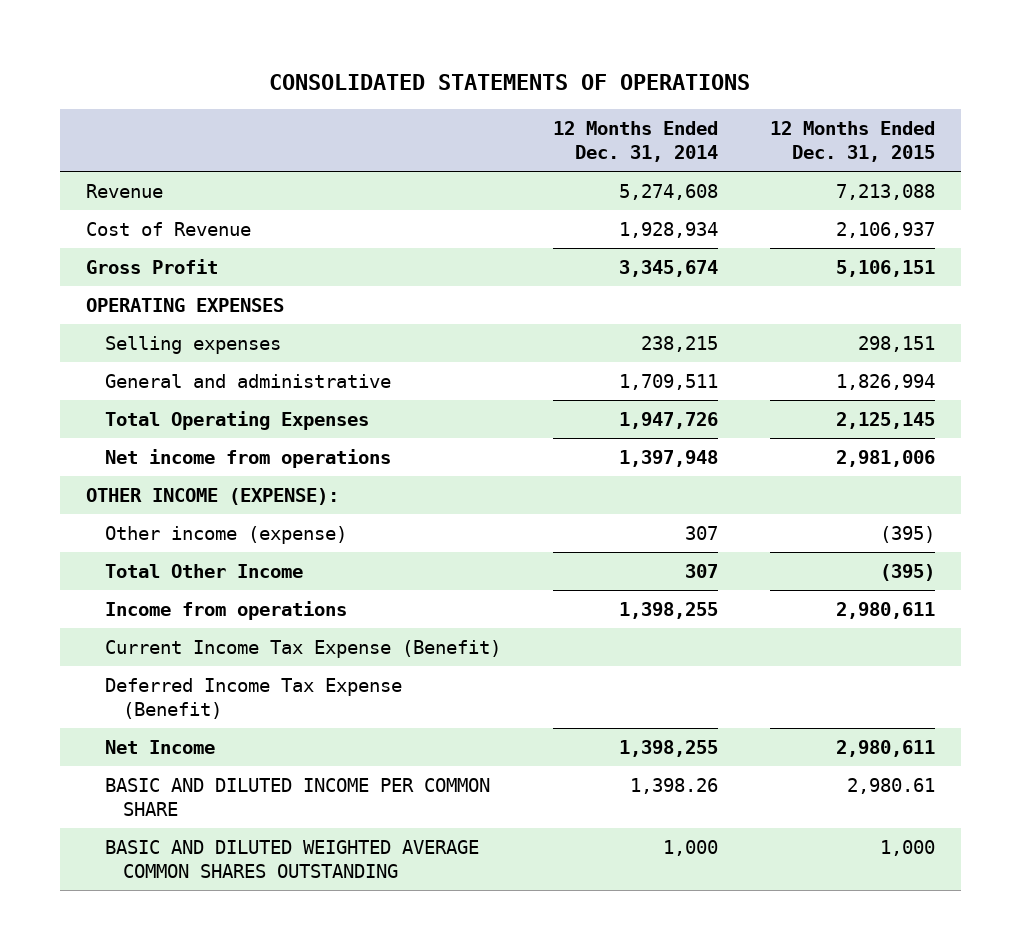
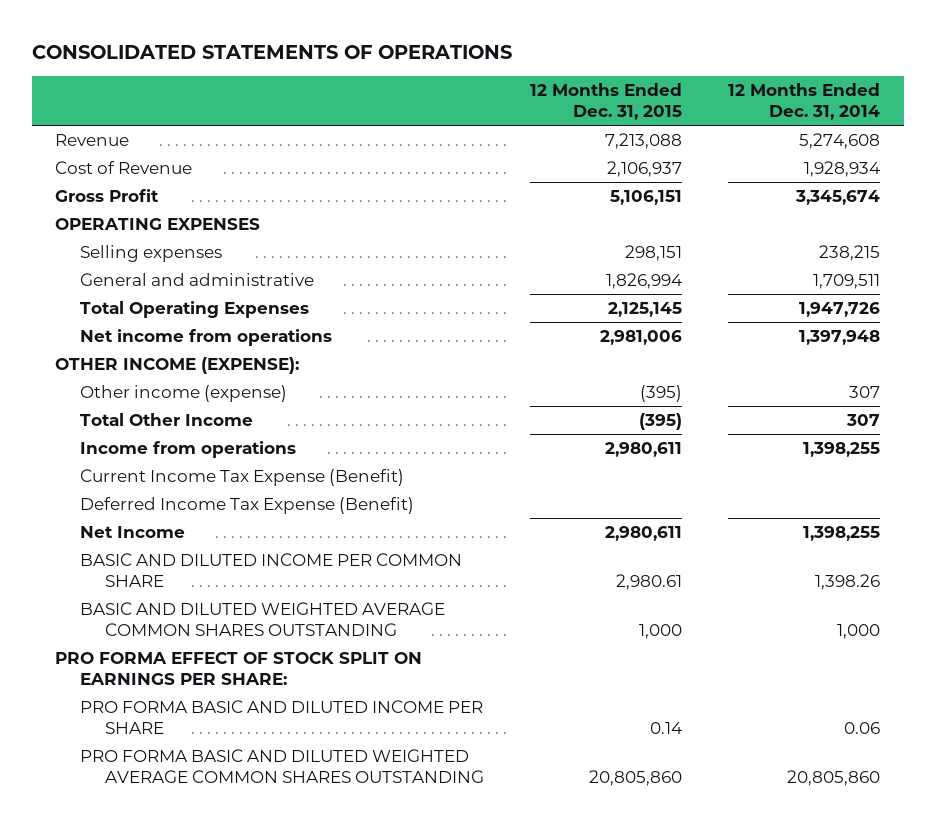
- | 12 Months Ended Dec. 31, 2014 | 12 Months Ended Dec. 31, 2015
+ | 12 Months Ended Dec. 31, 2015 | 12 Months Ended Dec. 31, 2014
+ PRO FORMA EFFECT OF STOCK SPLIT ON EARNINGS PER SHARE:
+ PRO FORMA BASIC AND DILUTED INCOME PER SHARE | 0.14 | 0.06
+ PRO FORMA BASIC AND DILUTED WEIGHTED AVERAGE COMMON SHARES OUTSTANDING | 20,805,860 | 20,805,860

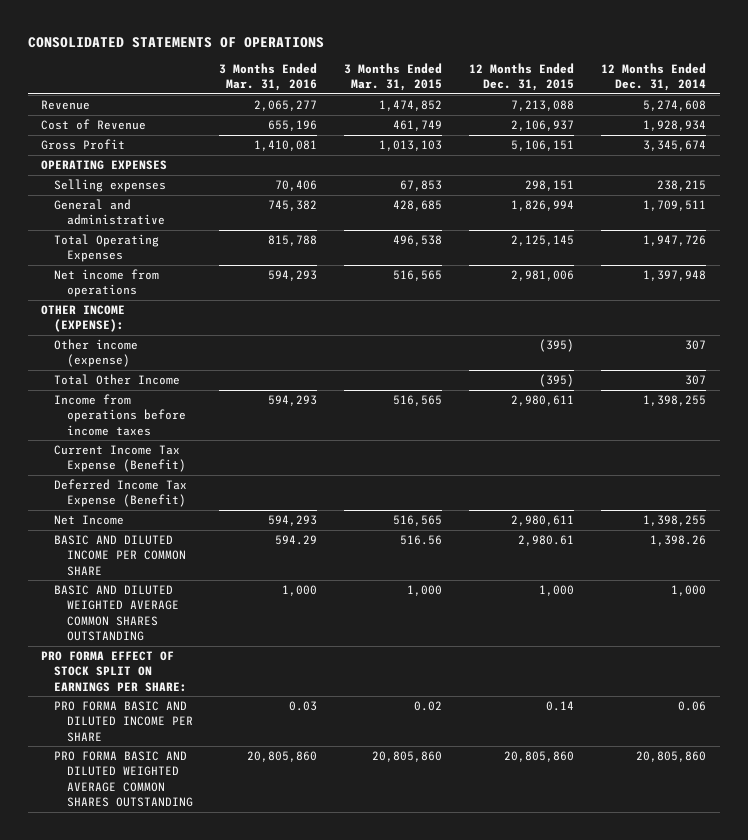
- | 12 Months Ended Dec. 31, 2015 | 12 Months Ended Dec. 31, 2014
+ | 3 Months Ended Mar. 31, 2016 | 3 Months Ended Mar. 31, 2015 | 12 Months Ended Dec. 31, 2015 | 12 Months Ended Dec. 31, 2014
- Income from operations | 2,980,611 | 1,398,255
+ Income from operations before income taxes | 594,293 | 516,565 | 2,980,611 | 1,398,255

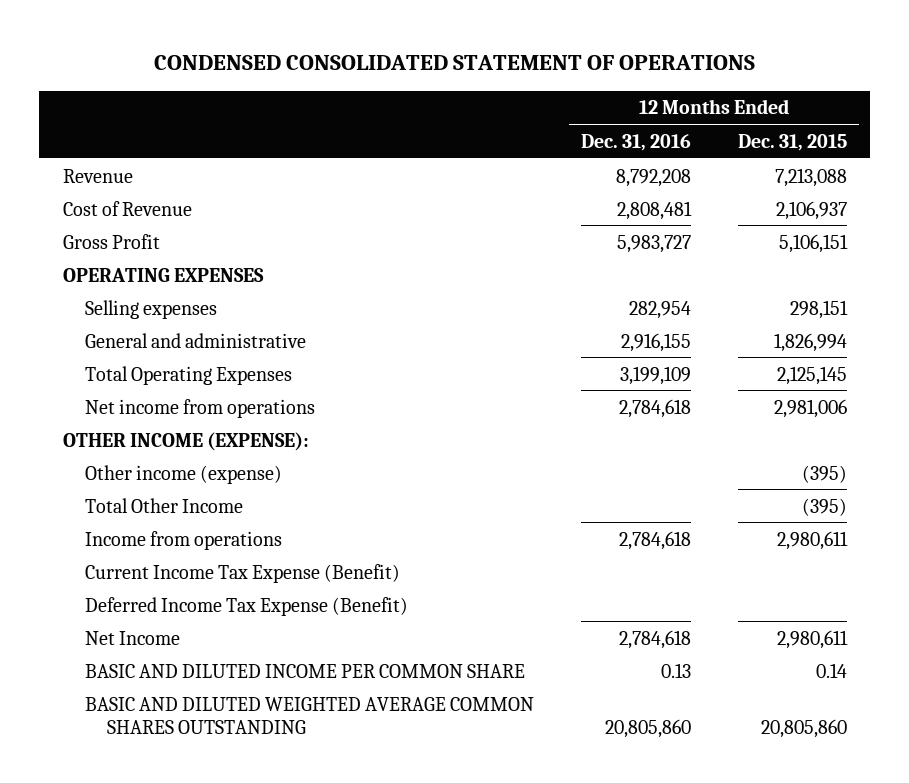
- CONSOLIDATED STATEMENTS OF OPERATIONS
+ CONDENSED CONSOLIDATED STATEMENT OF OPERATIONS
- | 3 Months Ended Mar. 31, 2016 | 3 Months Ended Mar. 31, 2015 | 12 Months Ended Dec. 31, 2015 | 12 Months Ended Dec. 31, 2014
+ | 12 Months Ended Dec. 31, 2016 | 12 Months Ended Dec. 31, 2015
- Income from operations before income taxes | 594,293 | 516,565 | 2,980,611 | 1,398,255
+ Income from operations | 2,784,618 | 2,980,611
- BASIC AND DILUTED INCOME PER COMMON SHARE | 594.29 | 516.56 | 2,980.61 | 1,398.26
- BASIC AND DILUTED WEIGHTED AVERAGE COMMON SHARES OUTSTANDING | 1,000 | 1,000 | 1,000 | 1,000
- PRO FORMA EFFECT OF STOCK SPLIT ON EARNINGS PER SHARE:
- PRO FORMA BASIC AND DILUTED INCOME PER SHARE | 0.03 | 0.02 | 0.14 | 0.06
- PRO FORMA BASIC AND DILUTED WEIGHTED AVERAGE COMMON SHARES OUTSTANDING | 20,805,860 | 20,805,860 | 20,805,860 | 20,805,860
+ BASIC AND DILUTED INCOME PER COMMON SHARE | 0.13 | 0.14
+ BASIC AND DILUTED WEIGHTED AVERAGE COMMON SHARES OUTSTANDING | 20,805,860 | 20,805,860

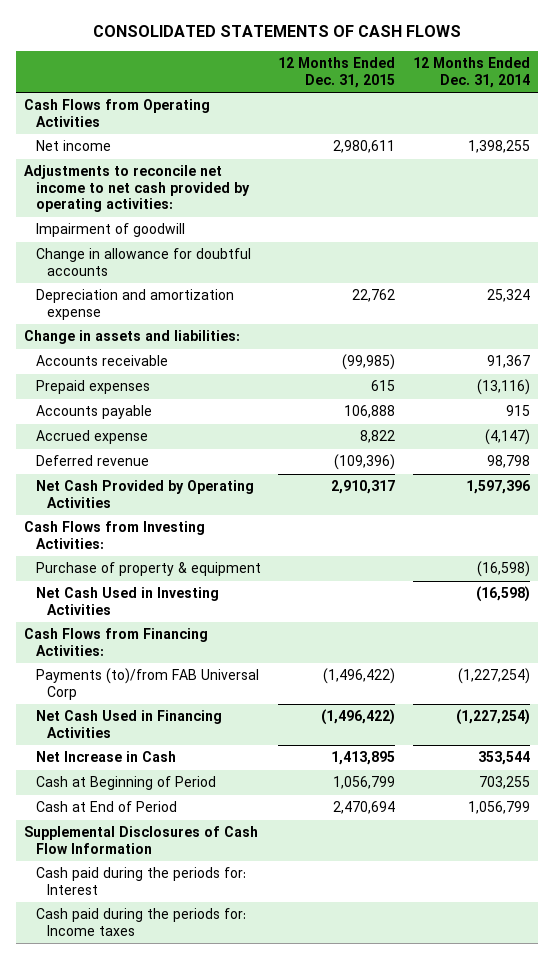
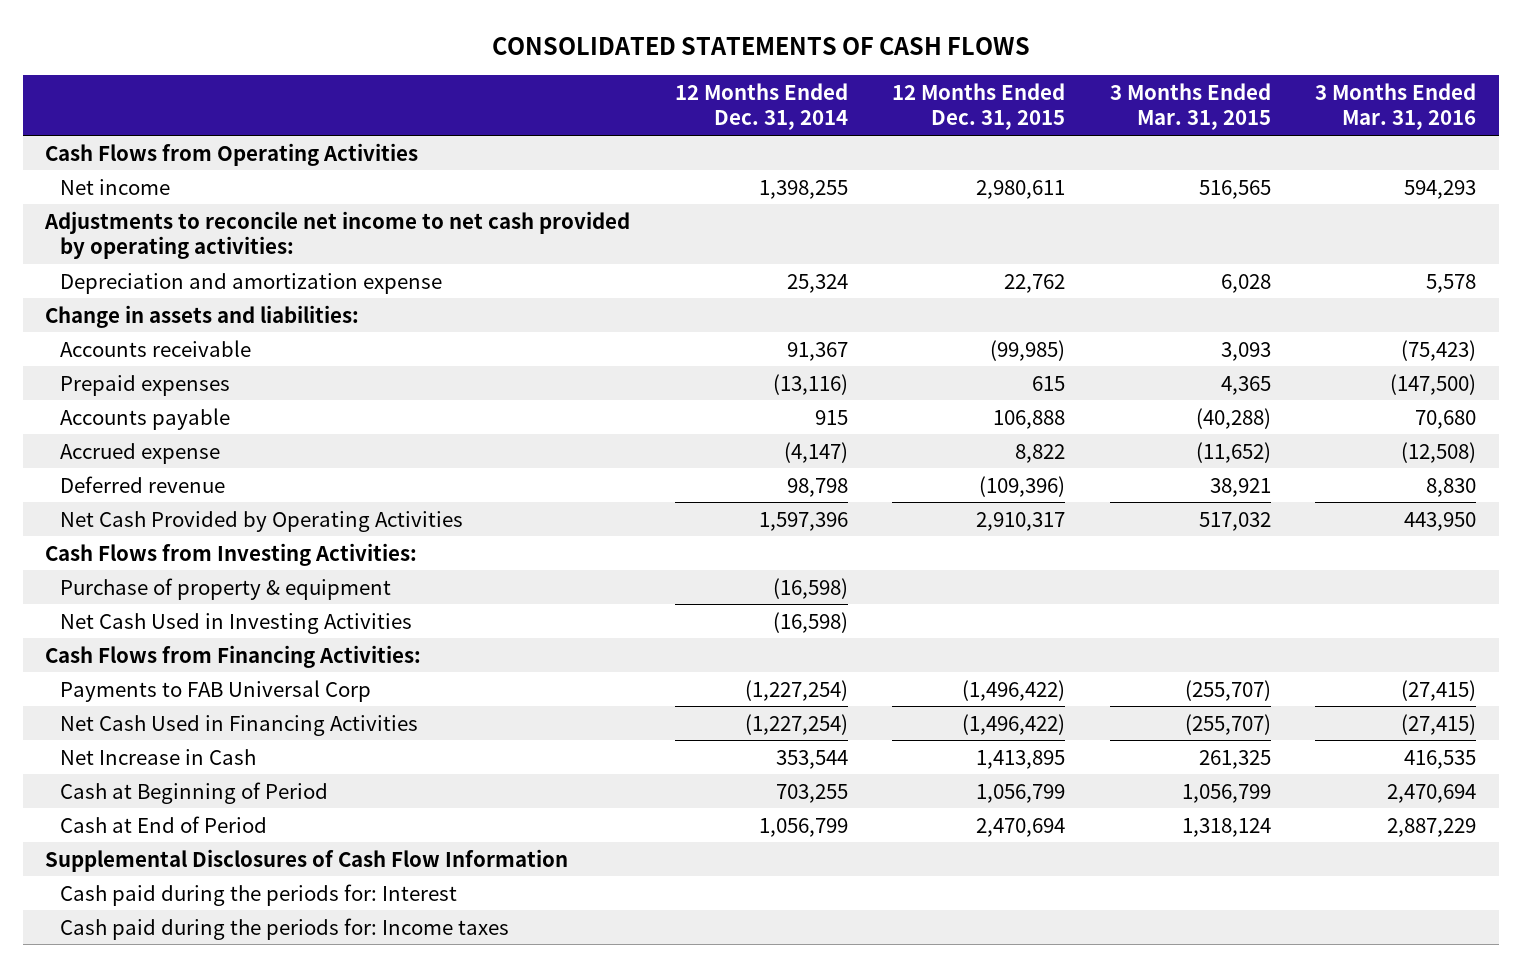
- | 12 Months Ended Dec. 31, 2015 | 12 Months Ended Dec. 31, 2014
+ | 12 Months Ended Dec. 31, 2014 | 12 Months Ended Dec. 31, 2015 | 3 Months Ended Mar. 31, 2015 | 3 Months Ended Mar. 31, 2016
- Impairment of goodwill
- Change in allowance for doubtful accounts
- Payments (to)/from FAB Universal Corp | (1,496,422) | (1,227,254)
+ Payments to FAB Universal Corp | (1,227,254) | (1,496,422) | (255,707) | (27,415)

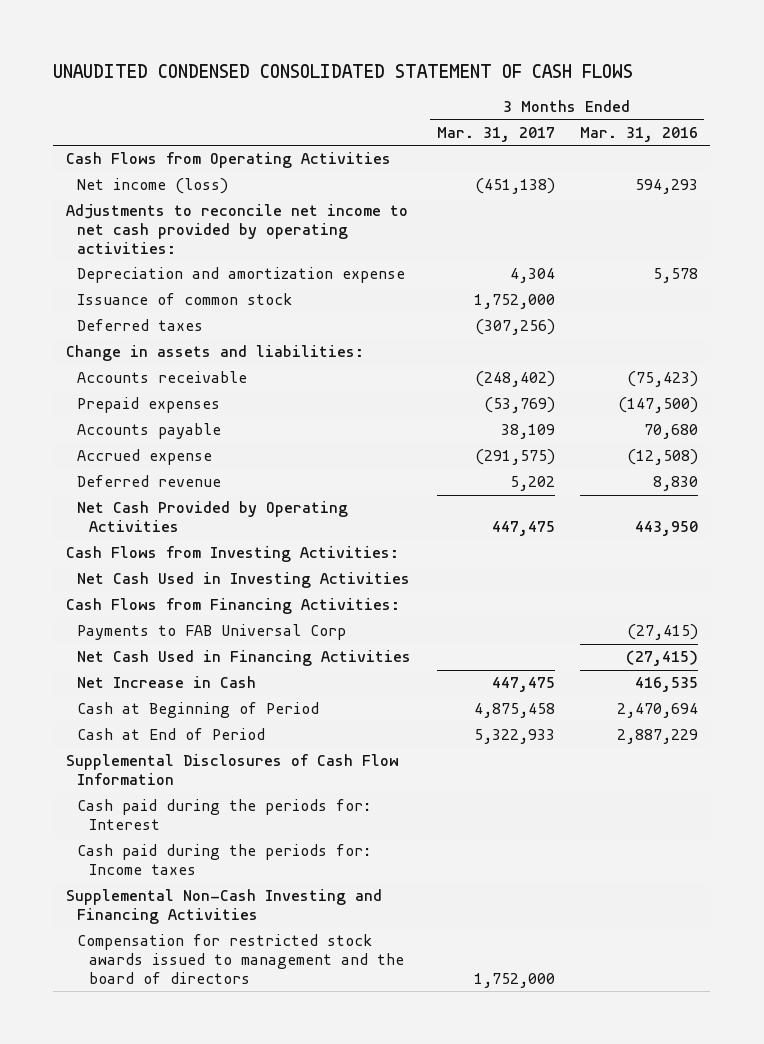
- CONSOLIDATED STATEMENTS OF CASH FLOWS
+ UNAUDITED CONDENSED CONSOLIDATED STATEMENT OF CASH FLOWS
- | 12 Months Ended Dec. 31, 2014 | 12 Months Ended Dec. 31, 2015 | 3 Months Ended Mar. 31, 2015 | 3 Months Ended Mar. 31, 2016
+ | 3 Months Ended Mar. 31, 2017 | 3 Months Ended Mar. 31, 2016
- Net income | 1,398,255 | 2,980,611 | 516,565 | 594,293
+ Net income (loss) | (451,138) | 594,293
+ Issuance of common stock | 1,752,000 |
+ Deferred taxes | (307,256) |
- Purchase of property & equipment | (16,598) | | |
+ Supplemental Non-Cash Investing and Financing Activities
+ Compensation for restricted stock awards issued to management and the board of directors | 1,752,000 |

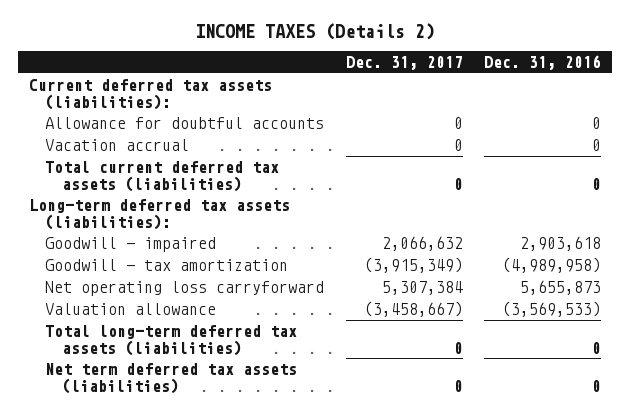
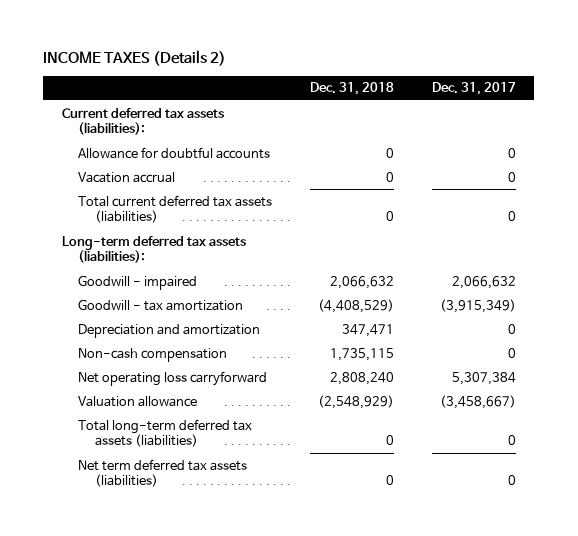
- | Dec. 31, 2017 | Dec. 31, 2016
+ | Dec. 31, 2018 | Dec. 31, 2017
+ Depreciation and amortization | 347,471 | 0
+ Non-cash compensation | 1,735,115 | 0

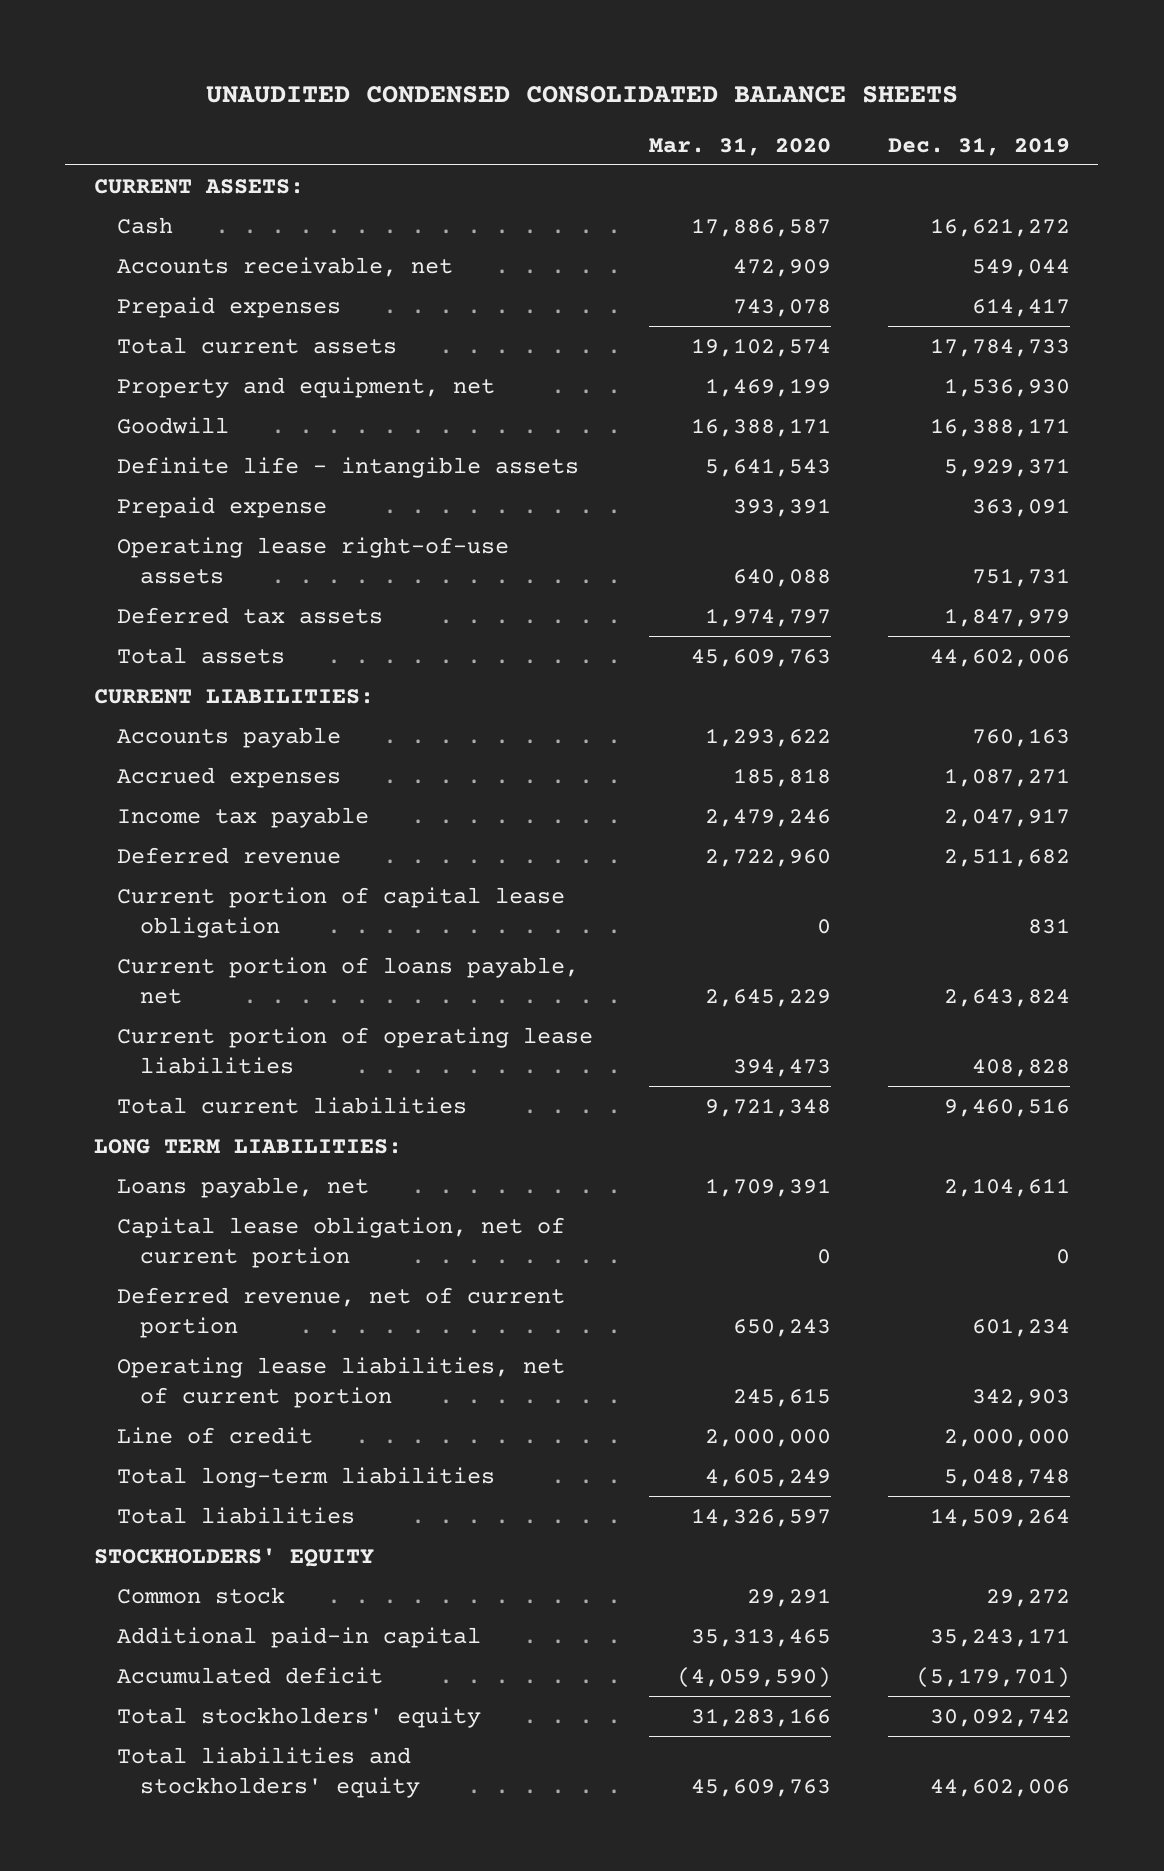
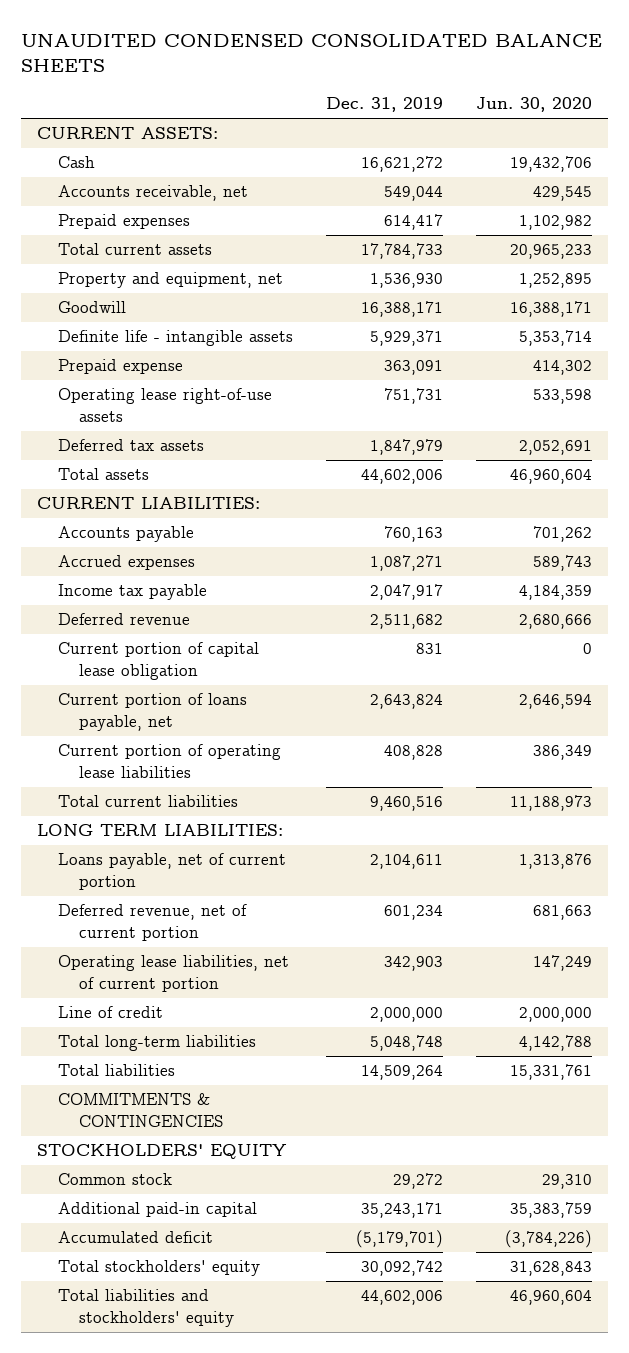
- | Mar. 31, 2020 | Dec. 31, 2019
+ | Dec. 31, 2019 | Jun. 30, 2020
- Loans payable, net | 1,709,391 | 2,104,611
- Capital lease obligation, net of current portion | 0 | 0
+ Loans payable, net of current portion | 2,104,611 | 1,313,876
+ COMMITMENTS & CONTINGENCIES

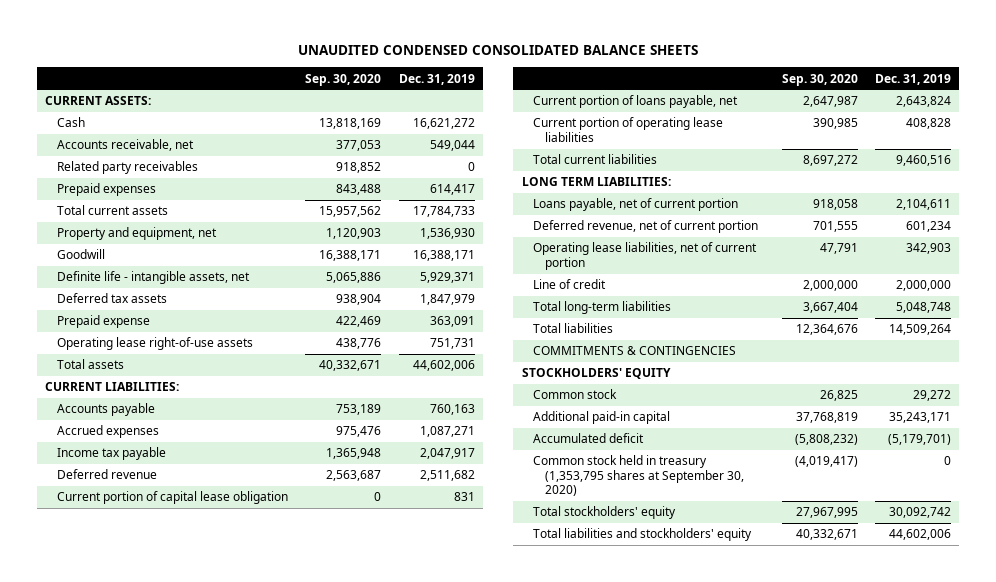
- | Dec. 31, 2019 | Jun. 30, 2020
+ | Sep. 30, 2020 | Dec. 31, 2019
+ Related party receivables | 918,852 | 0
- Definite life - intangible assets | 5,929,371 | 5,353,714
+ Definite life - intangible assets, net | 5,065,886 | 5,929,371
moved up: Deferred tax assets | 938,904 | 1,847,979
+ Common stock held in treasury (1,353,795 shares at September 30, 2020) | (4,019,417) | 0

